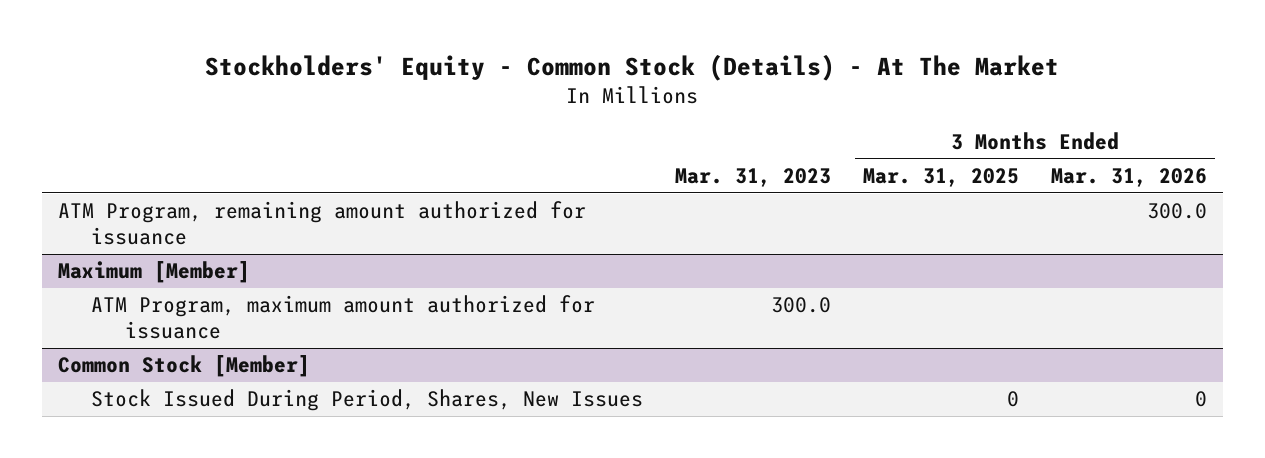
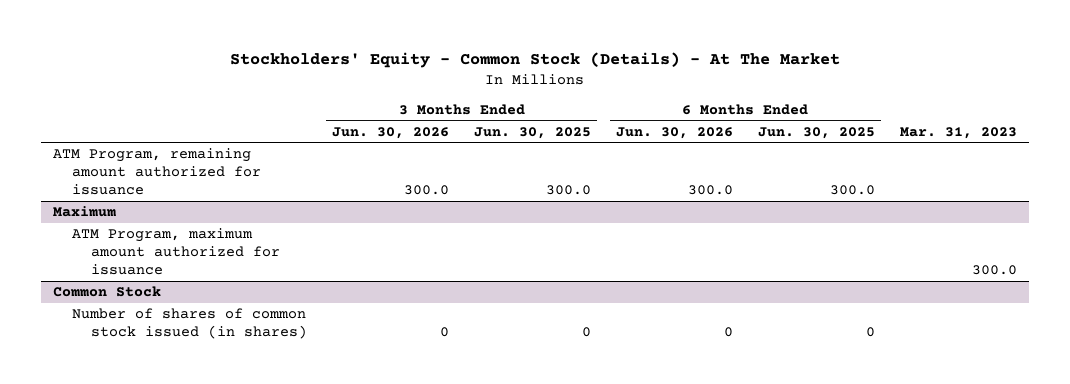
- | Mar. 31, 2023 | 3 Months Ended Mar. 31, 2025 | 3 Months Ended Mar. 31, 2026
+ | 3 Months Ended Jun. 30, 2026 | 3 Months Ended Jun. 30, 2025 | 6 Months Ended Jun. 30, 2026 | 6 Months Ended Jun. 30, 2025 | Mar. 31, 2023
- Maximum [Member]
+ Maximum
- Common Stock [Member]
- Stock Issued During Period, Shares, New Issues | | 0 | 0
+ Common Stock
+ Number of shares of common stock issued (in shares) | 0 | 0 | 0 | 0 |

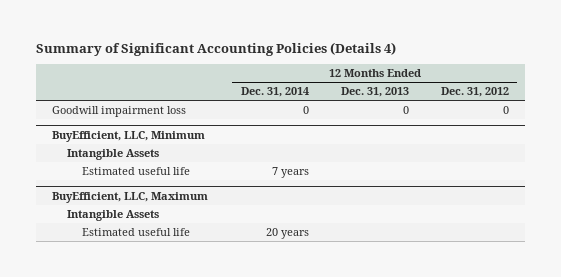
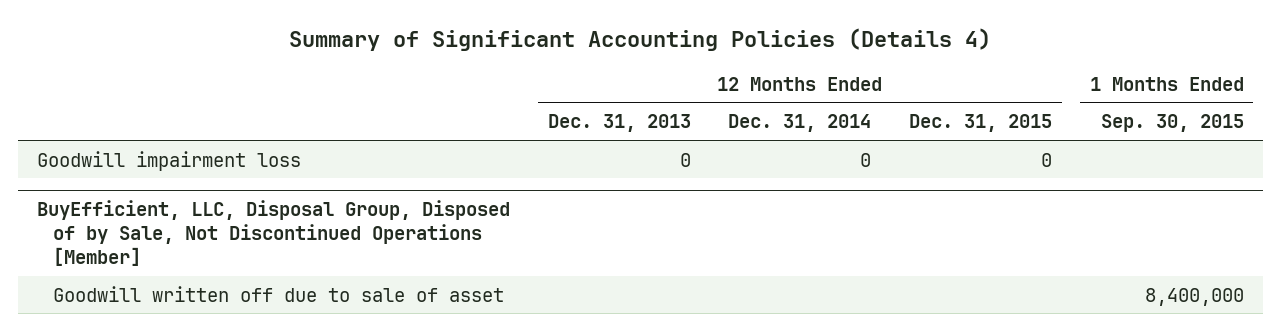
- | 12 Months Ended Dec. 31, 2014 | 12 Months Ended Dec. 31, 2013 | 12 Months Ended Dec. 31, 2012
+ | 12 Months Ended Dec. 31, 2013 | 12 Months Ended Dec. 31, 2014 | 12 Months Ended Dec. 31, 2015 | 1 Months Ended Sep. 30, 2015
- BuyEfficient, LLC, Minimum
- Intangible Assets
- Estimated useful life | 7 years | |
- BuyEfficient, LLC, Maximum
- Intangible Assets
- Estimated useful life | 20 years | |
+ BuyEfficient, LLC, Disposal Group, Disposed of by Sale, Not Discontinued Operations [Member]
+ Goodwill written off due to sale of asset | | | | 8,400,000

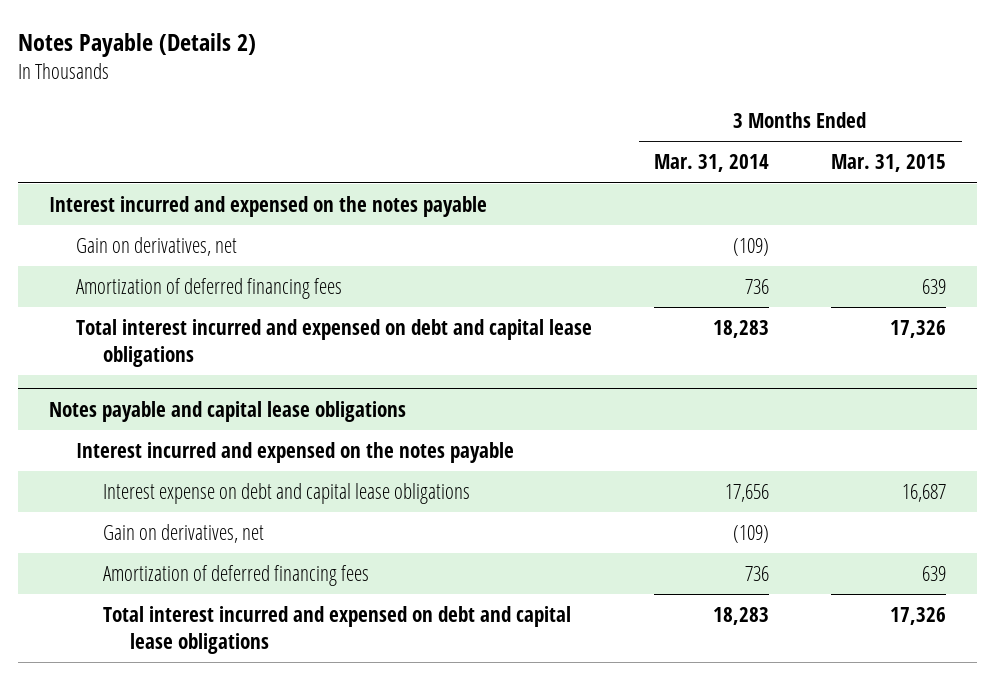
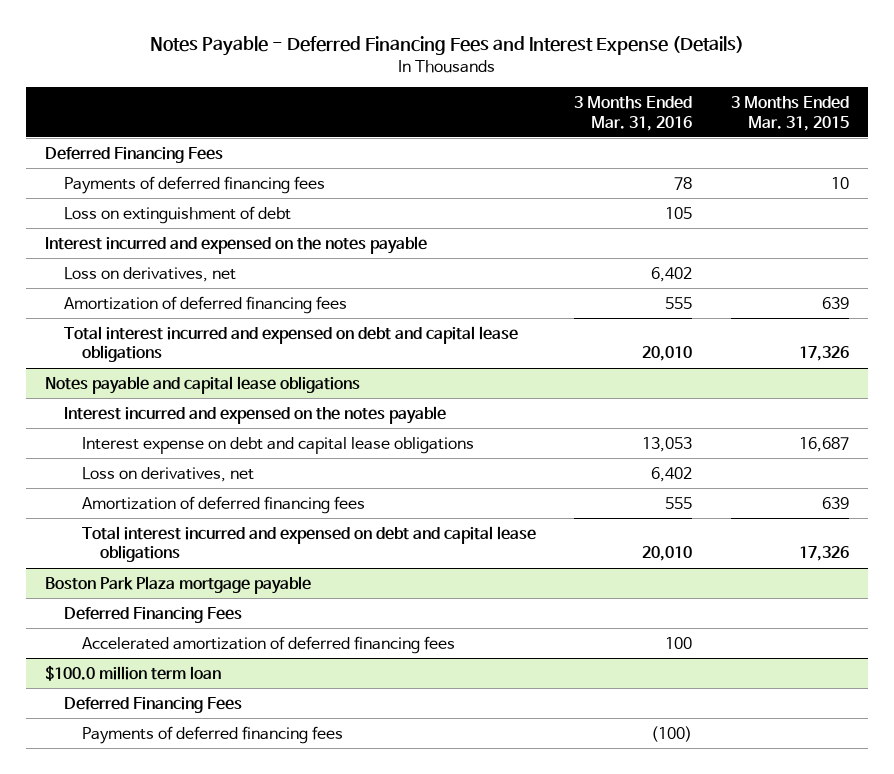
- Notes Payable (Details 2)
+ Notes Payable - Deferred Financing Fees and Interest Expense (Details)
- | 3 Months Ended Mar. 31, 2014 | 3 Months Ended Mar. 31, 2015
+ | 3 Months Ended Mar. 31, 2016 | 3 Months Ended Mar. 31, 2015
+ Deferred Financing Fees
+ Payments of deferred financing fees | 78 | 10
+ Loss on extinguishment of debt | 105 |
- Gain on derivatives, net | (109) |
+ Loss on derivatives, net | 6,402 |
@ Notes payable and capital lease obligations
- Gain on derivatives, net | (109) |
+ Loss on derivatives, net | 6,402 |
+ Boston Park Plaza mortgage payable
+ Deferred Financing Fees
+ Accelerated amortization of deferred financing fees | 100 |
+ $100.0 million term loan
+ Deferred Financing Fees
+ Payments of deferred financing fees | (100) |

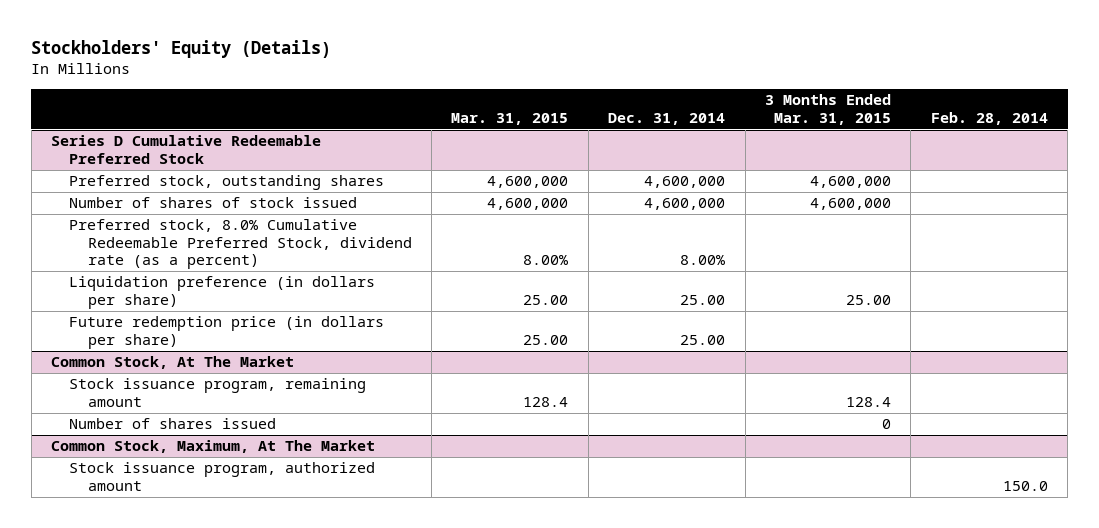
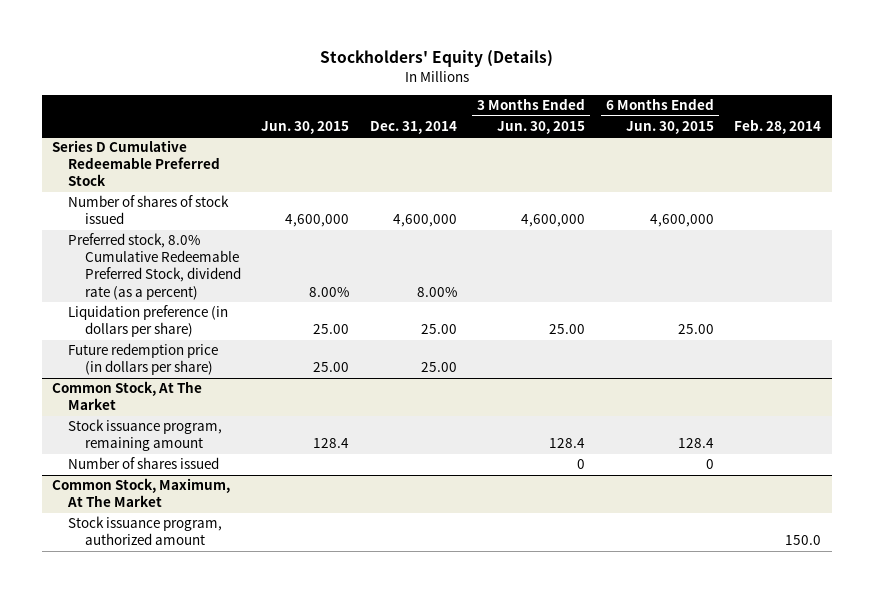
- | Mar. 31, 2015 | Dec. 31, 2014 | 3 Months Ended Mar. 31, 2015 | Feb. 28, 2014
+ | Jun. 30, 2015 | Dec. 31, 2014 | 3 Months Ended Jun. 30, 2015 | 6 Months Ended Jun. 30, 2015 | Feb. 28, 2014
@ Series D Cumulative Redeemable Preferred Stock
- Preferred stock, outstanding shares | 4,600,000 | 4,600,000 | 4,600,000 |

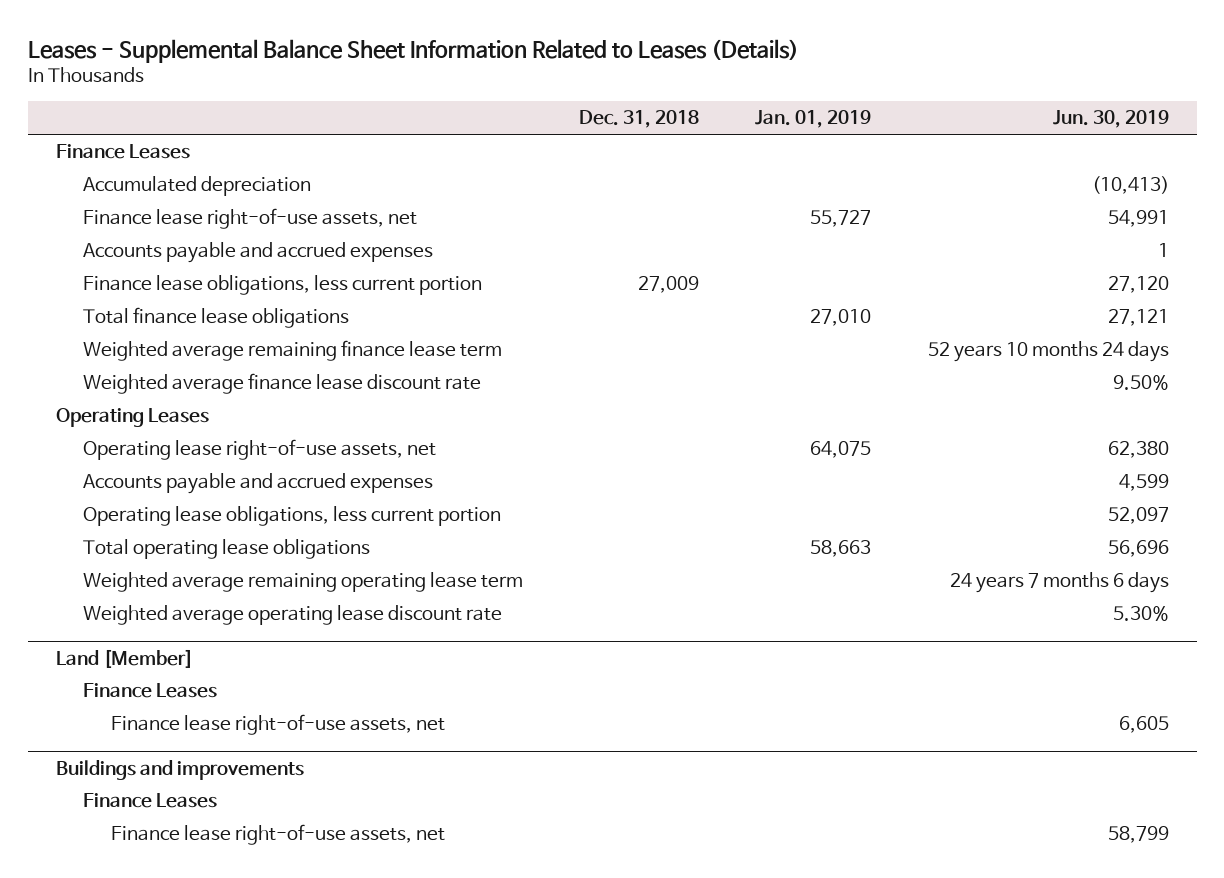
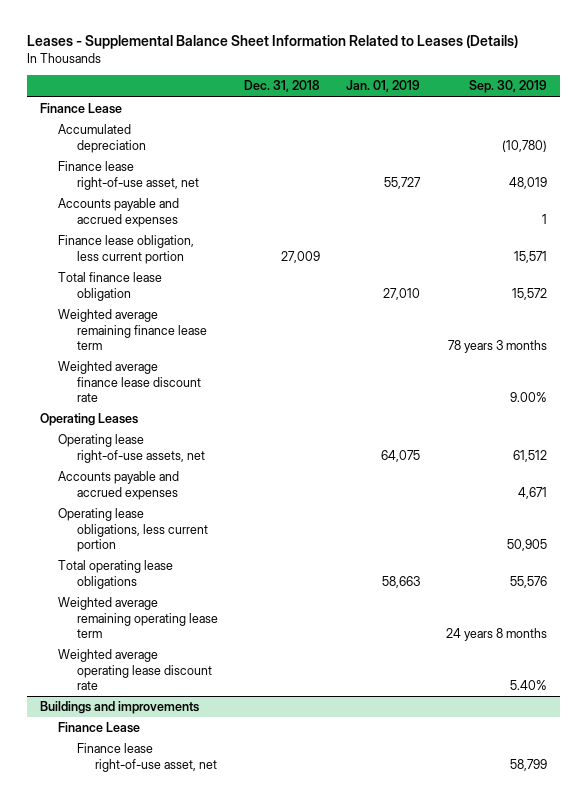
- | Dec. 31, 2018 | Jan. 01, 2019 | Jun. 30, 2019
+ | Dec. 31, 2018 | Jan. 01, 2019 | Sep. 30, 2019
- Finance Leases
+ Finance Lease
- Finance lease right-of-use assets, net | | 55,727 | 54,991
+ Finance lease right-of-use asset, net | | 55,727 | 48,019
- Finance lease obligations, less current portion | 27,009 | | 27,120
- Total finance lease obligations | | 27,010 | 27,121
+ Finance lease obligation, less current portion | 27,009 | | 15,571
+ Total finance lease obligation | | 27,010 | 15,572
- Land [Member]
- Finance Leases
- Finance lease right-of-use assets, net | | | 6,605
@ Buildings and improvements
- Finance Leases
- Finance lease right-of-use assets, net | | | 58,799
+ Finance Lease
+ Finance lease right-of-use asset, net | | | 58,799

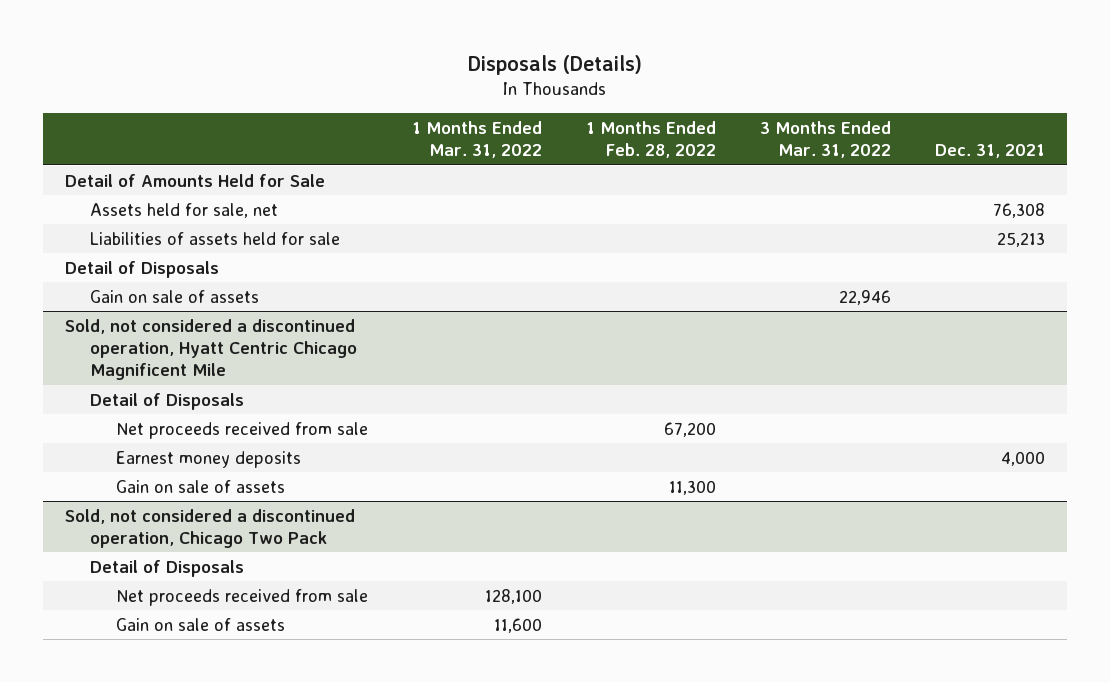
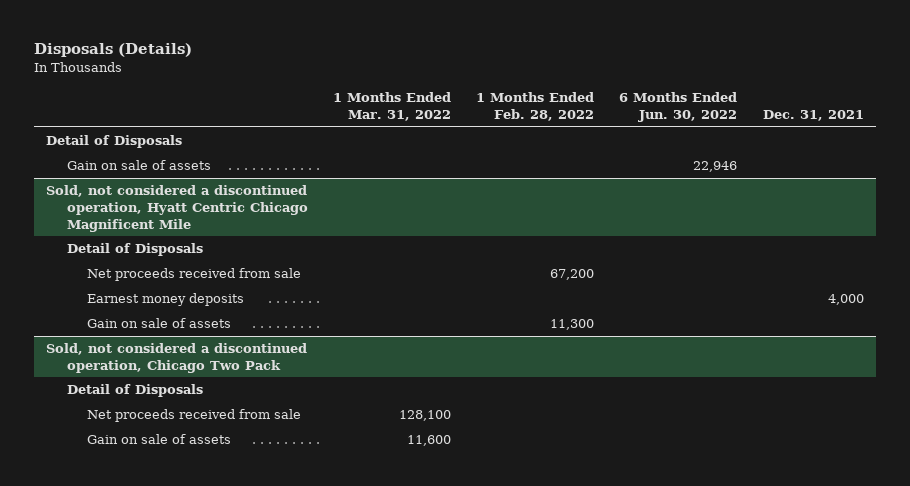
- | 1 Months Ended Mar. 31, 2022 | 1 Months Ended Feb. 28, 2022 | 3 Months Ended Mar. 31, 2022 | Dec. 31, 2021
+ | 1 Months Ended Mar. 31, 2022 | 1 Months Ended Feb. 28, 2022 | 6 Months Ended Jun. 30, 2022 | Dec. 31, 2021
- Detail of Amounts Held for Sale
- Assets held for sale, net | | | | 76,308
- Liabilities of assets held for sale | | | | 25,213

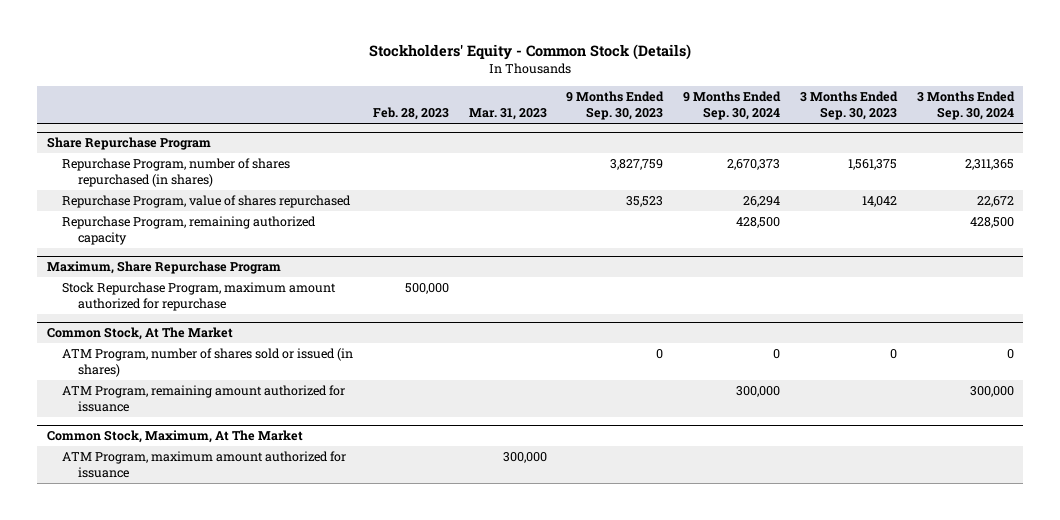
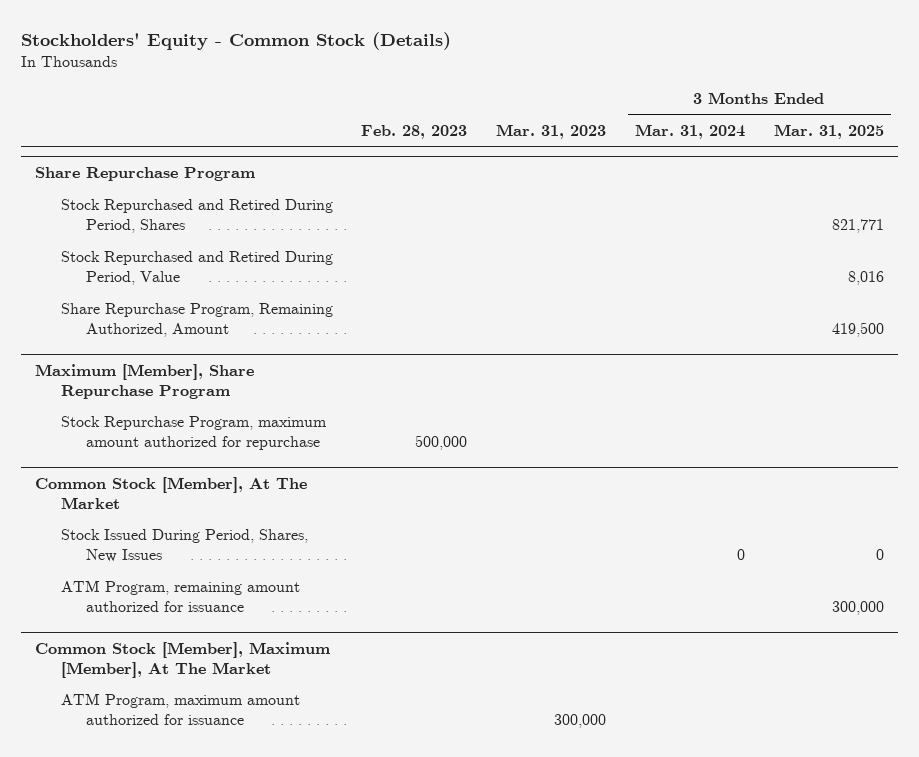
- | Feb. 28, 2023 | Mar. 31, 2023 | 9 Months Ended Sep. 30, 2023 | 9 Months Ended Sep. 30, 2024 | 3 Months Ended Sep. 30, 2023 | 3 Months Ended Sep. 30, 2024
+ | Feb. 28, 2023 | Mar. 31, 2023 | 3 Months Ended Mar. 31, 2024 | 3 Months Ended Mar. 31, 2025
@ Share Repurchase Program
- Repurchase Program, number of shares repurchased (in shares) | | | 3,827,759 | 2,670,373 | 1,561,375 | 2,311,365
- Repurchase Program, value of shares repurchased | | | 35,523 | 26,294 | 14,042 | 22,672
- Repurchase Program, remaining authorized capacity | | | | 428,500 | | 428,500
- Maximum, Share Repurchase Program
@ Share Repurchase Program
+ Stock Repurchased and Retired During Period, Shares | | | | 821,771
+ Stock Repurchased and Retired During Period, Value | | | | 8,016
+ Share Repurchase Program, Remaining Authorized, Amount | | | | 419,500
+ Maximum [Member], Share Repurchase Program
- Common Stock, At The Market
- ATM Program, number of shares sold or issued (in shares) | | | 0 | 0 | 0 | 0
+ Common Stock [Member], At The Market
+ Stock Issued During Period, Shares, New Issues | | | 0 | 0
- Common Stock, Maximum, At The Market
+ Common Stock [Member], Maximum [Member], At The Market

